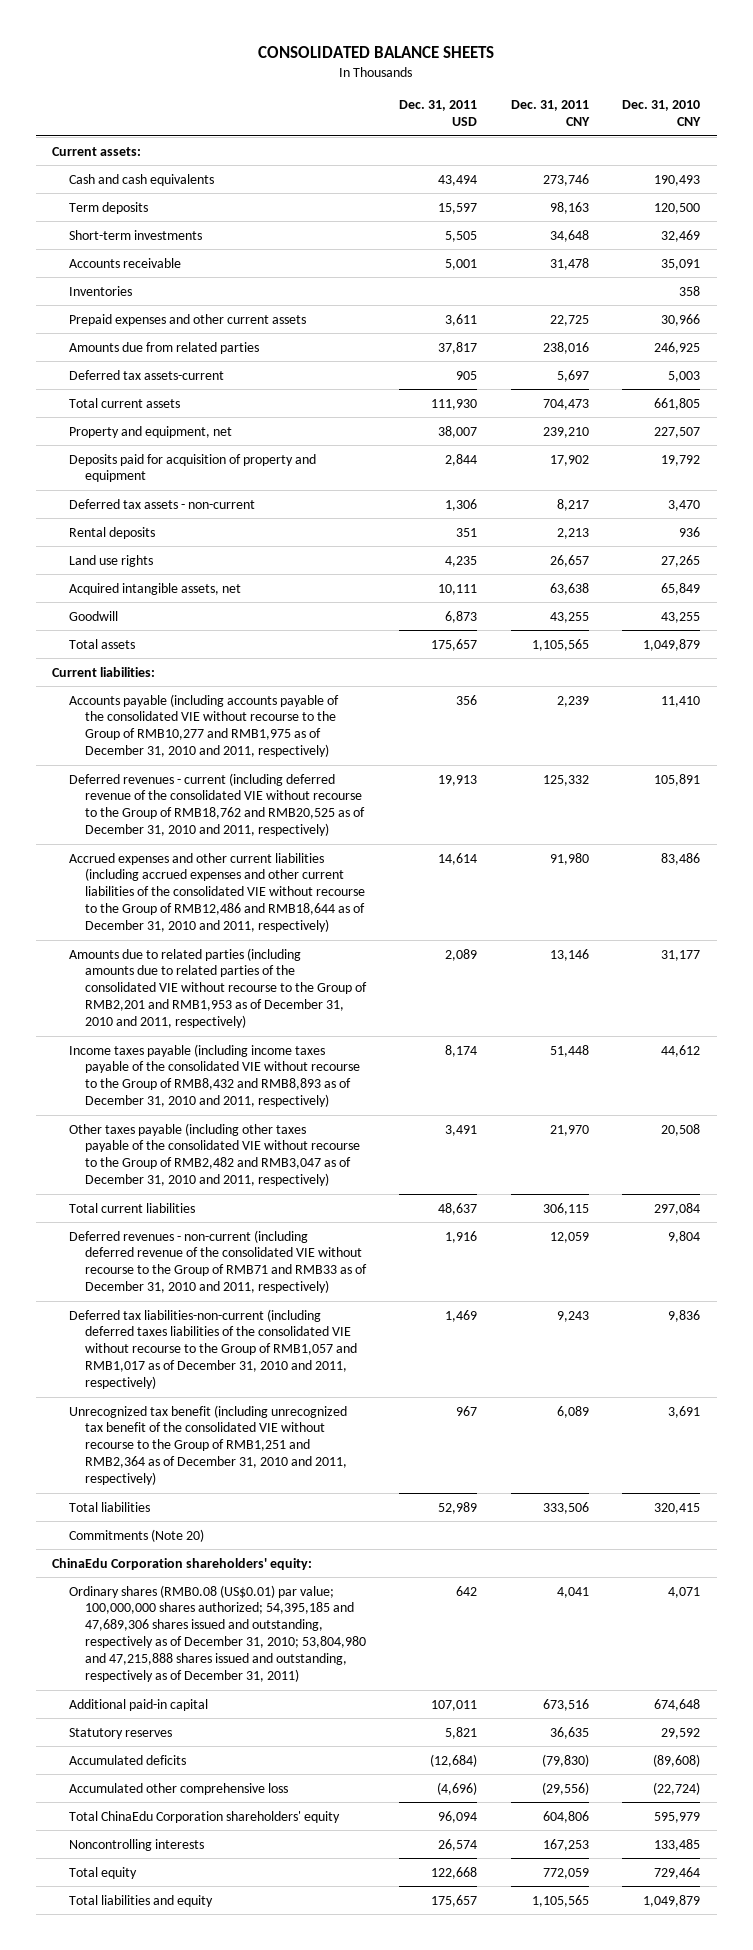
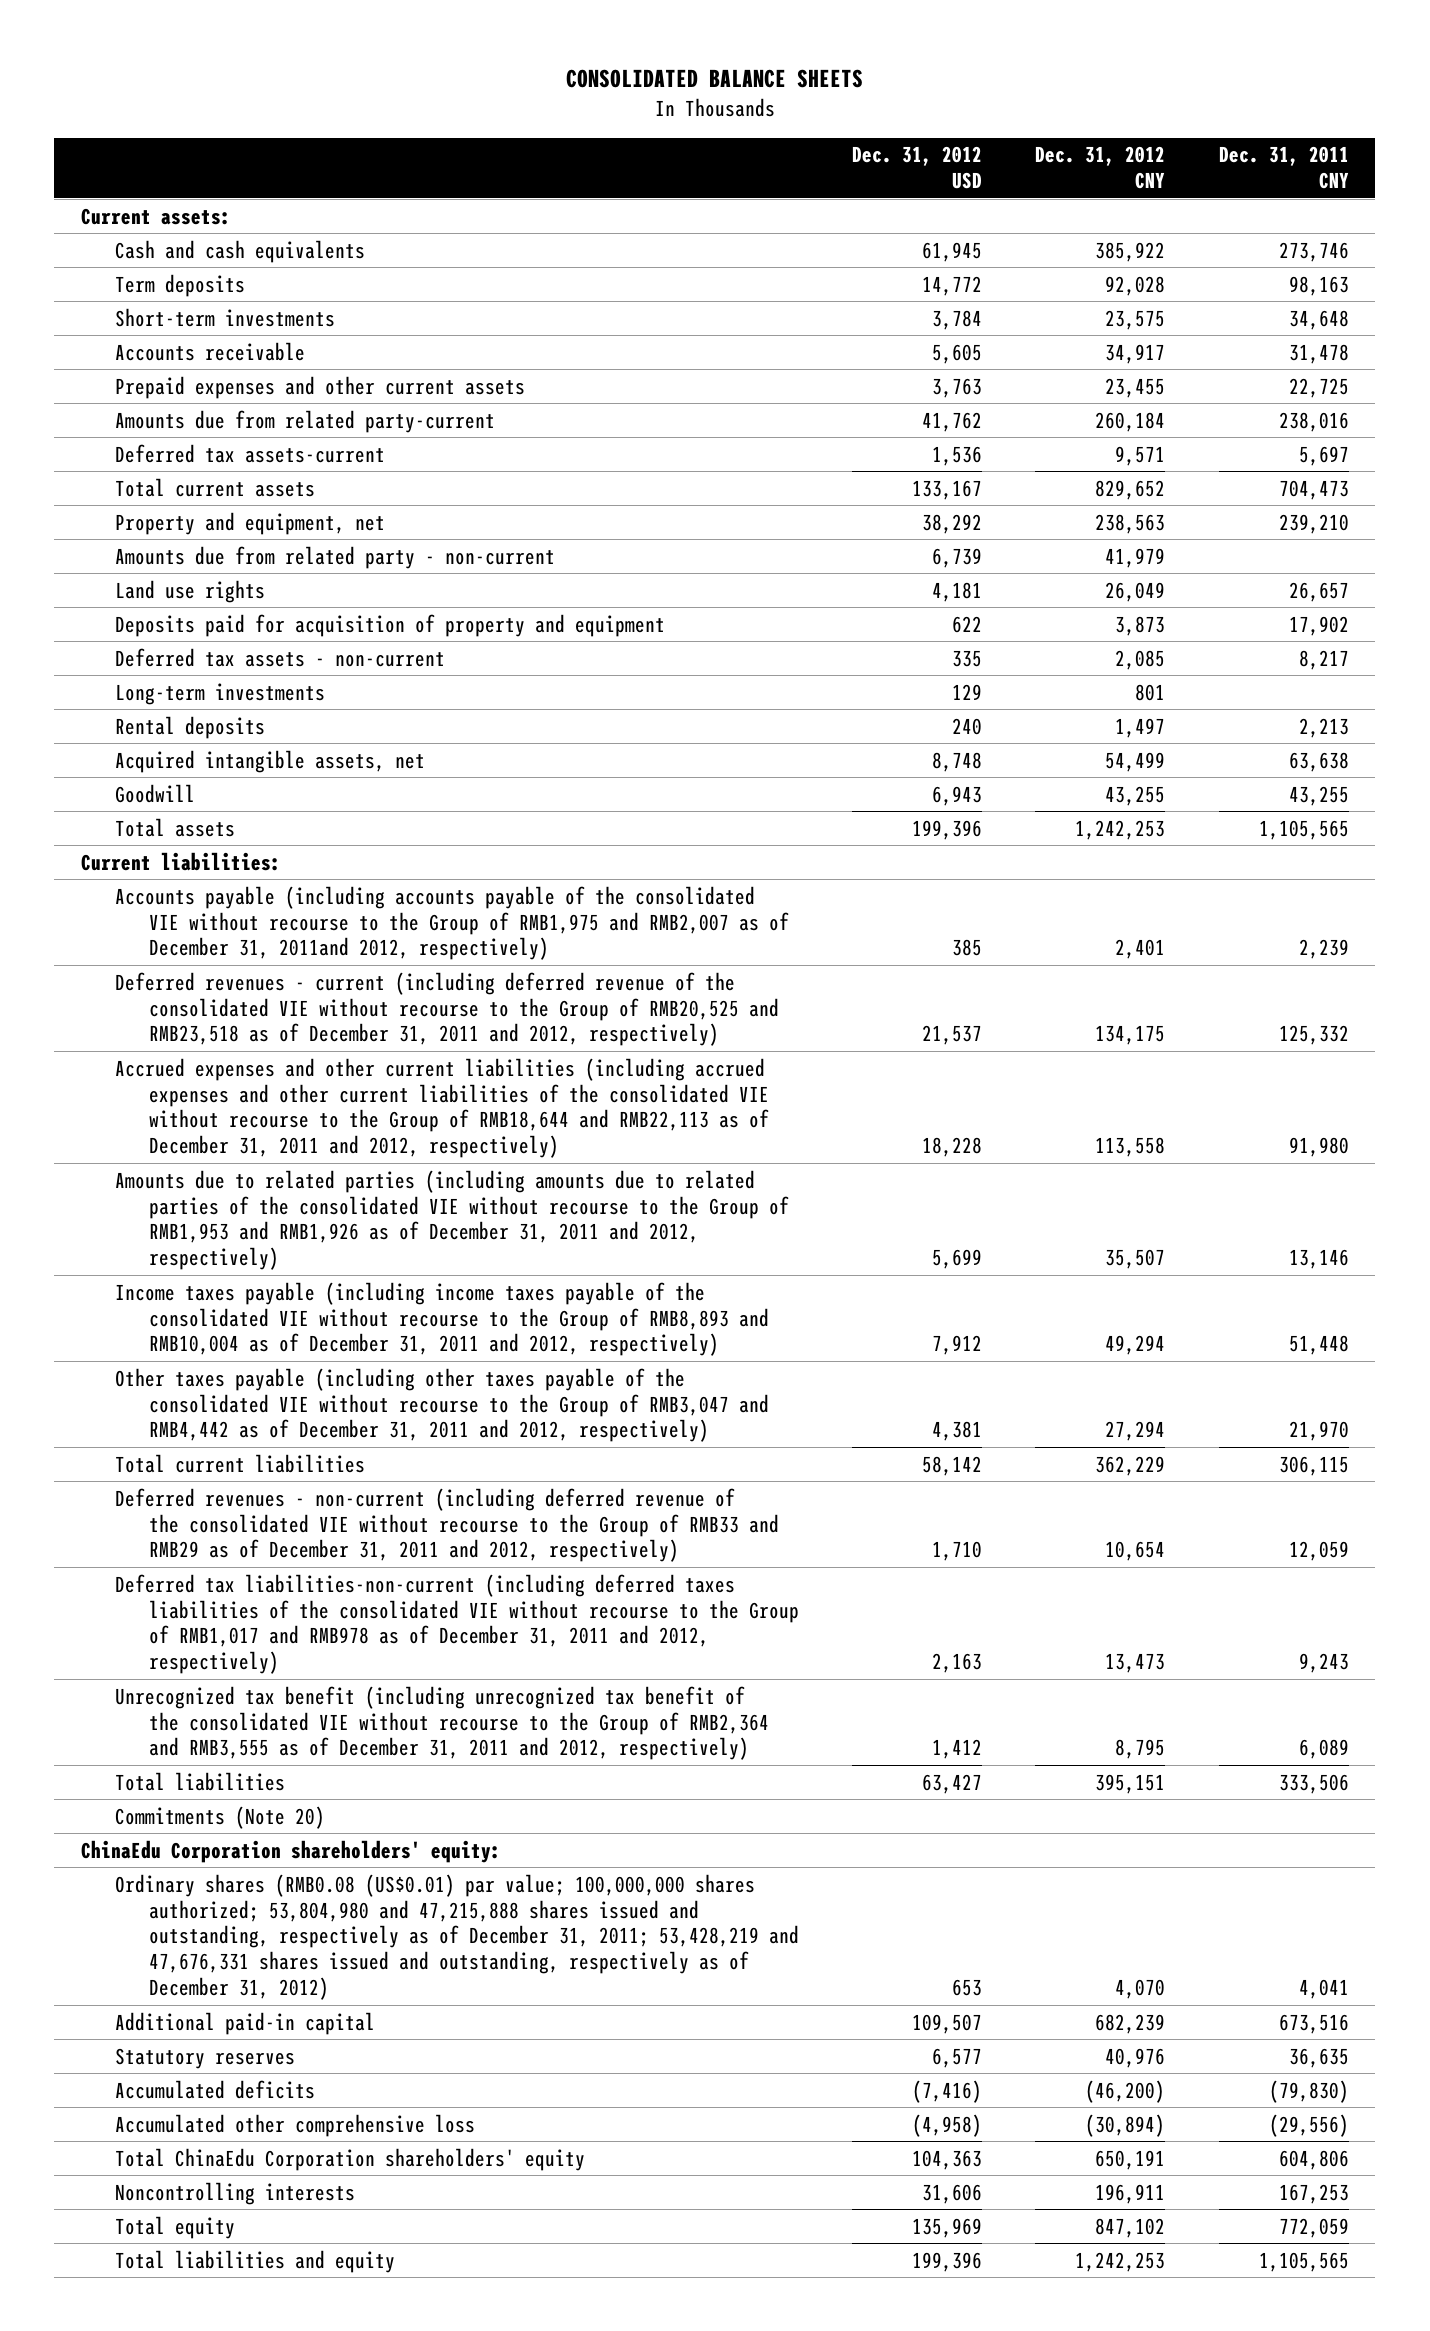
- | Dec. 31, 2011 USD | Dec. 31, 2011 CNY | Dec. 31, 2010 CNY
+ | Dec. 31, 2012 USD | Dec. 31, 2012 CNY | Dec. 31, 2011 CNY
- Inventories | | | 358
- Amounts due from related parties | 37,817 | 238,016 | 246,925
+ Amounts due from related party-current | 41,762 | 260,184 | 238,016
+ Amounts due from related party - non-current | 6,739 | 41,979 |
moved up: Land use rights | 4,181 | 26,049 | 26,657
+ Long-term investments | 129 | 801 |
- Accounts payable (including accounts payable of the consolidated VIE without recourse to the Group of RMB10,277 and RMB1,975 as of December 31, 2010 and 2011, respectively) | 356 | 2,239 | 11,410
- Deferred revenues - current (including deferred revenue of the consolidated VIE without recourse to the Group of RMB18,762 and RMB20,525 as of December 31, 2010 and 2011, respectively) | 19,913 | 125,332 | 105,891
- Accrued expenses and other current liabilities (including accrued expenses and other current liabilities of the consolidated VIE without recourse to the Group of RMB12,486 and RMB18,644 as of December 31, 2010 and 2011, respectively) | 14,614 | 91,980 | 83,486
- Amounts due to related parties (including amounts due to related parties of the consolidated VIE without recourse to the Group of RMB2,201 and RMB1,953 as of December 31, 2010 and 2011, respectively) | 2,089 | 13,146 | 31,177
- Income taxes payable (including income taxes payable of the consolidated VIE without recourse to the Group of RMB8,432 and RMB8,893 as of December 31, 2010 and 2011, respectively) | 8,174 | 51,448 | 44,612
- Other taxes payable (including other taxes payable of the consolidated VIE without recourse to the Group of RMB2,482 and RMB3,047 as of December 31, 2010 and 2011, respectively) | 3,491 | 21,970 | 20,508
+ Accounts payable (including accounts payable of the consolidated VIE without recourse to the Group of RMB1,975 and RMB2,007 as of December 31, 2011and 2012, respectively) | 385 | 2,401 | 2,239
+ Deferred revenues - current (including deferred revenue of the consolidated VIE without recourse to the Group of RMB20,525 and RMB23,518 as of December 31, 2011 and 2012, respectively) | 21,537 | 134,175 | 125,332
+ Accrued expenses and other current liabilities (including accrued expenses and other current liabilities of the consolidated VIE without recourse to the Group of RMB18,644 and RMB22,113 as of December 31, 2011 and 2012, respectively) | 18,228 | 113,558 | 91,980
+ Amounts due to related parties (including amounts due to related parties of the consolidated VIE without recourse to the Group of RMB1,953 and RMB1,926 as of December 31, 2011 and 2012, respectively) | 5,699 | 35,507 | 13,146
+ Income taxes payable (including income taxes payable of the consolidated VIE without recourse to the Group of RMB8,893 and RMB10,004 as of December 31, 2011 and 2012, respectively) | 7,912 | 49,294 | 51,448
+ Other taxes payable (including other taxes payable of the consolidated VIE without recourse to the Group of RMB3,047 and RMB4,442 as of December 31, 2011 and 2012, respectively) | 4,381 | 27,294 | 21,970
- Deferred revenues - non-current (including deferred revenue of the consolidated VIE without recourse to the Group of RMB71 and RMB33 as of December 31, 2010 and 2011, respectively) | 1,916 | 12,059 | 9,804
- Deferred tax liabilities-non-current (including deferred taxes liabilities of the consolidated VIE without recourse to the Group of RMB1,057 and RMB1,017 as of December 31, 2010 and 2011, respectively) | 1,469 | 9,243 | 9,836
- Unrecognized tax benefit (including unrecognized tax benefit of the consolidated VIE without recourse to the Group of RMB1,251 and RMB2,364 as of December 31, 2010 and 2011, respectively) | 967 | 6,089 | 3,691
+ Deferred revenues - non-current (including deferred revenue of the consolidated VIE without recourse to the Group of RMB33 and RMB29 as of December 31, 2011 and 2012, respectively) | 1,710 | 10,654 | 12,059
+ Deferred tax liabilities-non-current (including deferred taxes liabilities of the consolidated VIE without recourse to the Group of RMB1,017 and RMB978 as of December 31, 2011 and 2012, respectively) | 2,163 | 13,473 | 9,243
+ Unrecognized tax benefit (including unrecognized tax benefit of the consolidated VIE without recourse to the Group of RMB2,364 and RMB3,555 as of December 31, 2011 and 2012, respectively) | 1,412 | 8,795 | 6,089
- Ordinary shares (RMB0.08 (US$0.01) par value; 100,000,000 shares authorized; 54,395,185 and 47,689,306 shares issued and outstanding, respectively as of December 31, 2010; 53,804,980 and 47,215,888 shares issued and outstanding, respectively as of December 31, 2011) | 642 | 4,041 | 4,071
+ Ordinary shares (RMB0.08 (US$0.01) par value; 100,000,000 shares authorized; 53,804,980 and 47,215,888 shares issued and outstanding, respectively as of December 31, 2011; 53,428,219 and 47,676,331 shares issued and outstanding, respectively as of December 31, 2012) | 653 | 4,070 | 4,041

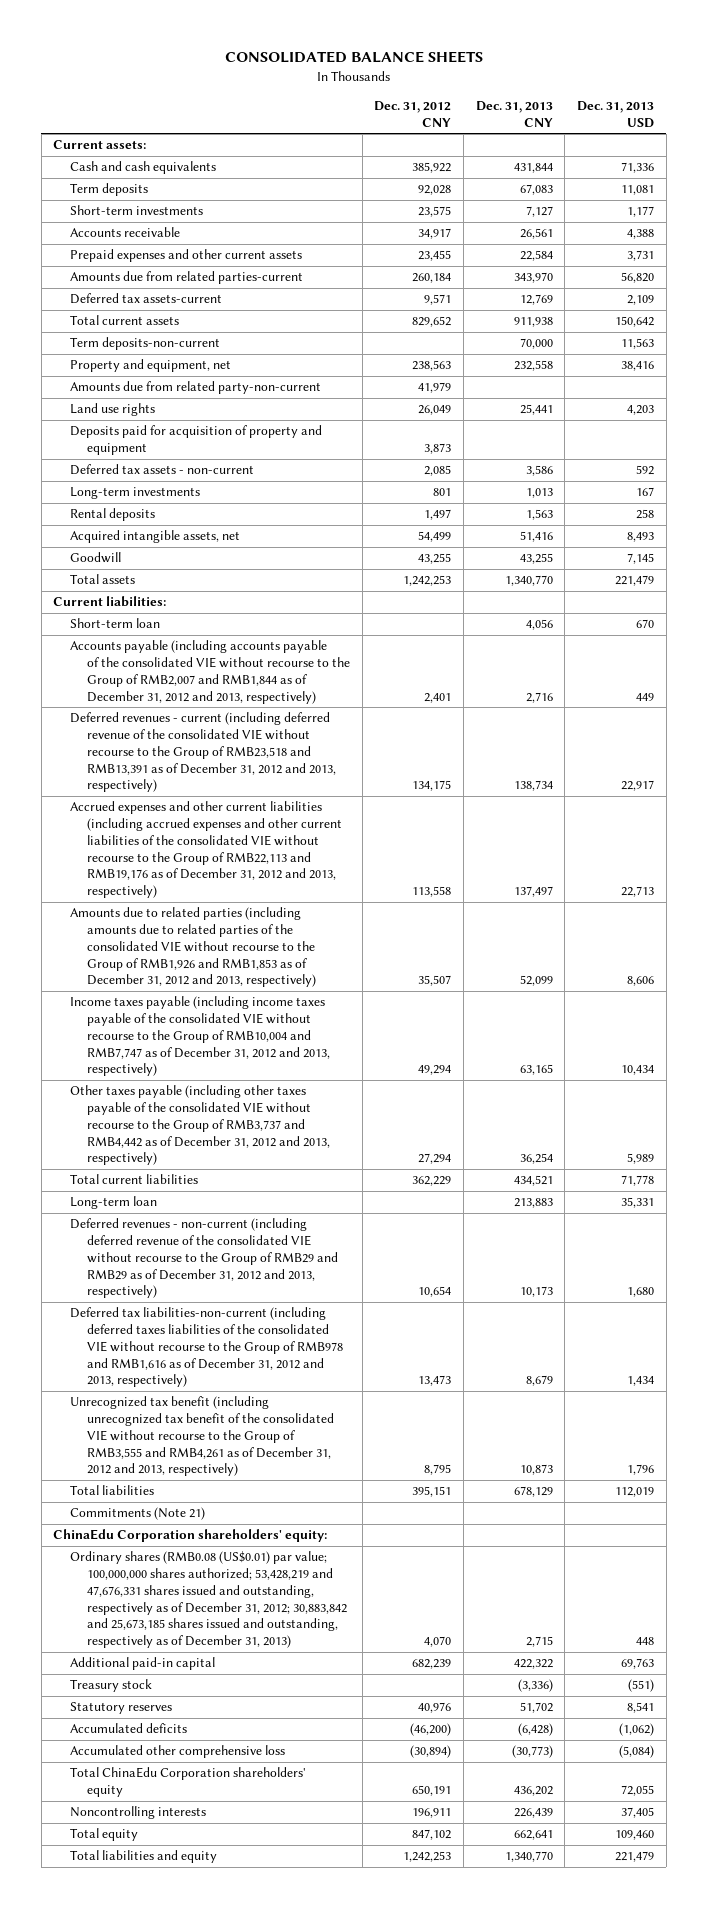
- | Dec. 31, 2012 USD | Dec. 31, 2012 CNY | Dec. 31, 2011 CNY
+ | Dec. 31, 2012 CNY | Dec. 31, 2013 CNY | Dec. 31, 2013 USD
- Amounts due from related party-current | 41,762 | 260,184 | 238,016
+ Amounts due from related parties-current | 260,184 | 343,970 | 56,820
+ Term deposits-non-current | | 70,000 | 11,563
- Amounts due from related party - non-current | 6,739 | 41,979 |
+ Amounts due from related party-non-current | 41,979 | |
- Accounts payable (including accounts payable of the consolidated VIE without recourse to the Group of RMB1,975 and RMB2,007 as of December 31, 2011and 2012, respectively) | 385 | 2,401 | 2,239
- Deferred revenues - current (including deferred revenue of the consolidated VIE without recourse to the Group of RMB20,525 and RMB23,518 as of December 31, 2011 and 2012, respectively) | 21,537 | 134,175 | 125,332
- Accrued expenses and other current liabilities (including accrued expenses and other current liabilities of the consolidated VIE without recourse to the Group of RMB18,644 and RMB22,113 as of December 31, 2011 and 2012, respectively) | 18,228 | 113,558 | 91,980
- Amounts due to related parties (including amounts due to related parties of the consolidated VIE without recourse to the Group of RMB1,953 and RMB1,926 as of December 31, 2011 and 2012, respectively) | 5,699 | 35,507 | 13,146
- Income taxes payable (including income taxes payable of the consolidated VIE without recourse to the Group of RMB8,893 and RMB10,004 as of December 31, 2011 and 2012, respectively) | 7,912 | 49,294 | 51,448
- Other taxes payable (including other taxes payable of the consolidated VIE without recourse to the Group of RMB3,047 and RMB4,442 as of December 31, 2011 and 2012, respectively) | 4,381 | 27,294 | 21,970
+ Short-term loan | | 4,056 | 670
+ Accounts payable (including accounts payable of the consolidated VIE without recourse to the Group of RMB2,007 and RMB1,844 as of December 31, 2012 and 2013, respectively) | 2,401 | 2,716 | 449
+ Deferred revenues - current (including deferred revenue of the consolidated VIE without recourse to the Group of RMB23,518 and RMB13,391 as of December 31, 2012 and 2013, respectively) | 134,175 | 138,734 | 22,917
+ Accrued expenses and other current liabilities (including accrued expenses and other current liabilities of the consolidated VIE without recourse to the Group of RMB22,113 and RMB19,176 as of December 31, 2012 and 2013, respectively) | 113,558 | 137,497 | 22,713
+ Amounts due to related parties (including amounts due to related parties of the consolidated VIE without recourse to the Group of RMB1,926 and RMB1,853 as of December 31, 2012 and 2013, respectively) | 35,507 | 52,099 | 8,606
+ Income taxes payable (including income taxes payable of the consolidated VIE without recourse to the Group of RMB10,004 and RMB7,747 as of December 31, 2012 and 2013, respectively) | 49,294 | 63,165 | 10,434
+ Other taxes payable (including other taxes payable of the consolidated VIE without recourse to the Group of RMB3,737 and RMB4,442 as of December 31, 2012 and 2013, respectively) | 27,294 | 36,254 | 5,989
- Deferred revenues - non-current (including deferred revenue of the consolidated VIE without recourse to the Group of RMB33 and RMB29 as of December 31, 2011 and 2012, respectively) | 1,710 | 10,654 | 12,059
- Deferred tax liabilities-non-current (including deferred taxes liabilities of the consolidated VIE without recourse to the Group of RMB1,017 and RMB978 as of December 31, 2011 and 2012, respectively) | 2,163 | 13,473 | 9,243
- Unrecognized tax benefit (including unrecognized tax benefit of the consolidated VIE without recourse to the Group of RMB2,364 and RMB3,555 as of December 31, 2011 and 2012, respectively) | 1,412 | 8,795 | 6,089
+ Long-term loan | | 213,883 | 35,331
+ Deferred revenues - non-current (including deferred revenue of the consolidated VIE without recourse to the Group of RMB29 and RMB29 as of December 31, 2012 and 2013, respectively) | 10,654 | 10,173 | 1,680
+ Deferred tax liabilities-non-current (including deferred taxes liabilities of the consolidated VIE without recourse to the Group of RMB978 and RMB1,616 as of December 31, 2012 and 2013, respectively) | 13,473 | 8,679 | 1,434
+ Unrecognized tax benefit (including unrecognized tax benefit of the consolidated VIE without recourse to the Group of RMB3,555 and RMB4,261 as of December 31, 2012 and 2013, respectively) | 8,795 | 10,873 | 1,796
- Commitments (Note 20)
+ Commitments (Note 21)
- Ordinary shares (RMB0.08 (US$0.01) par value; 100,000,000 shares authorized; 53,804,980 and 47,215,888 shares issued and outstanding, respectively as of December 31, 2011; 53,428,219 and 47,676,331 shares issued and outstanding, respectively as of December 31, 2012) | 653 | 4,070 | 4,041
+ Ordinary shares (RMB0.08 (US$0.01) par value; 100,000,000 shares authorized; 53,428,219 and 47,676,331 shares issued and outstanding, respectively as of December 31, 2012; 30,883,842 and 25,673,185 shares issued and outstanding, respectively as of December 31, 2013) | 4,070 | 2,715 | 448
+ Treasury stock | | (3,336) | (551)

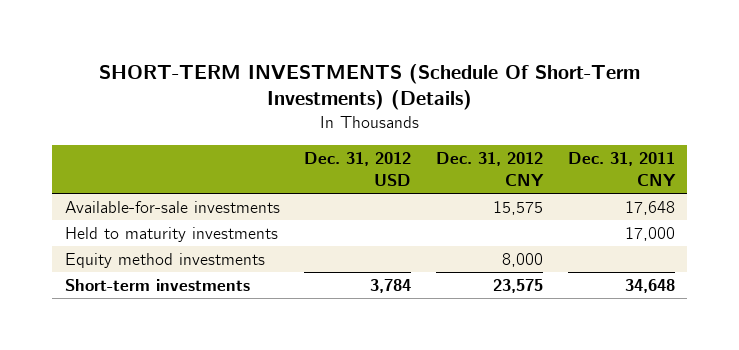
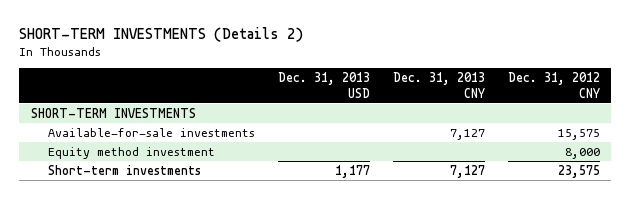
- SHORT-TERM INVESTMENTS (Schedule Of Short-Term Investments) (Details)
+ SHORT-TERM INVESTMENTS (Details 2)
- | Dec. 31, 2012 USD | Dec. 31, 2012 CNY | Dec. 31, 2011 CNY
+ | Dec. 31, 2013 USD | Dec. 31, 2013 CNY | Dec. 31, 2012 CNY
+ SHORT-TERM INVESTMENTS
- Held to maturity investments | | | 17,000
- Equity method investments | | 8,000 |
+ Equity method investment | | | 8,000

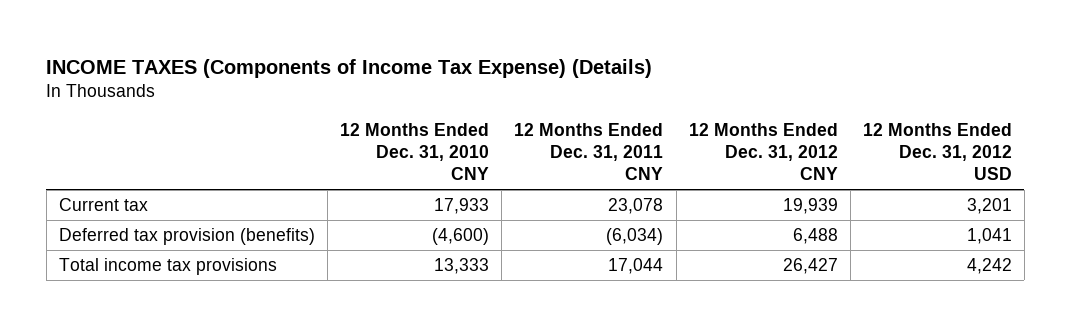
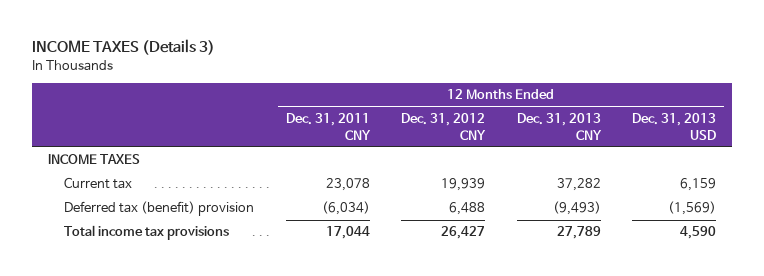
- INCOME TAXES (Components of Income Tax Expense) (Details)
+ INCOME TAXES (Details 3)
- | 12 Months Ended Dec. 31, 2010 CNY | 12 Months Ended Dec. 31, 2011 CNY | 12 Months Ended Dec. 31, 2012 CNY | 12 Months Ended Dec. 31, 2012 USD
+ | 12 Months Ended Dec. 31, 2011 CNY | 12 Months Ended Dec. 31, 2012 CNY | 12 Months Ended Dec. 31, 2013 CNY | 12 Months Ended Dec. 31, 2013 USD
+ INCOME TAXES
- Deferred tax provision (benefits) | (4,600) | (6,034) | 6,488 | 1,041
+ Deferred tax (benefit) provision | (6,034) | 6,488 | (9,493) | (1,569)

